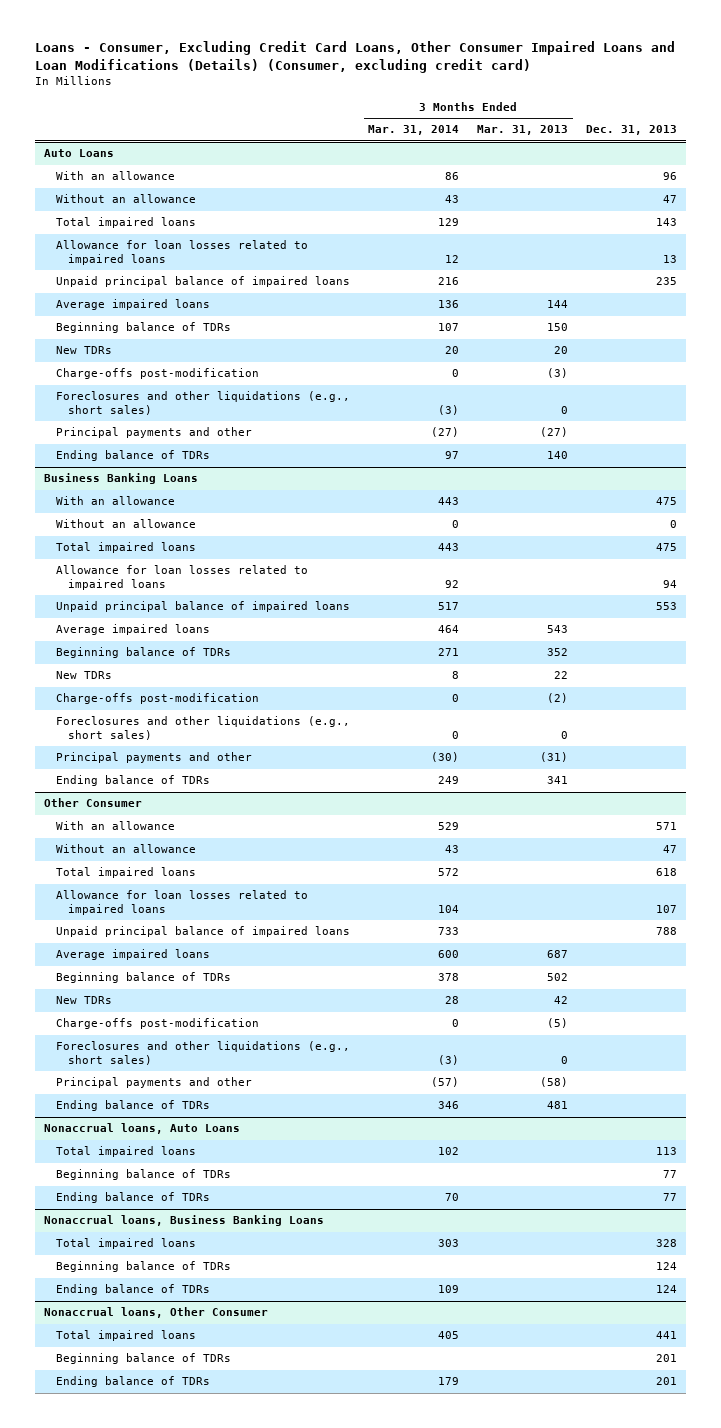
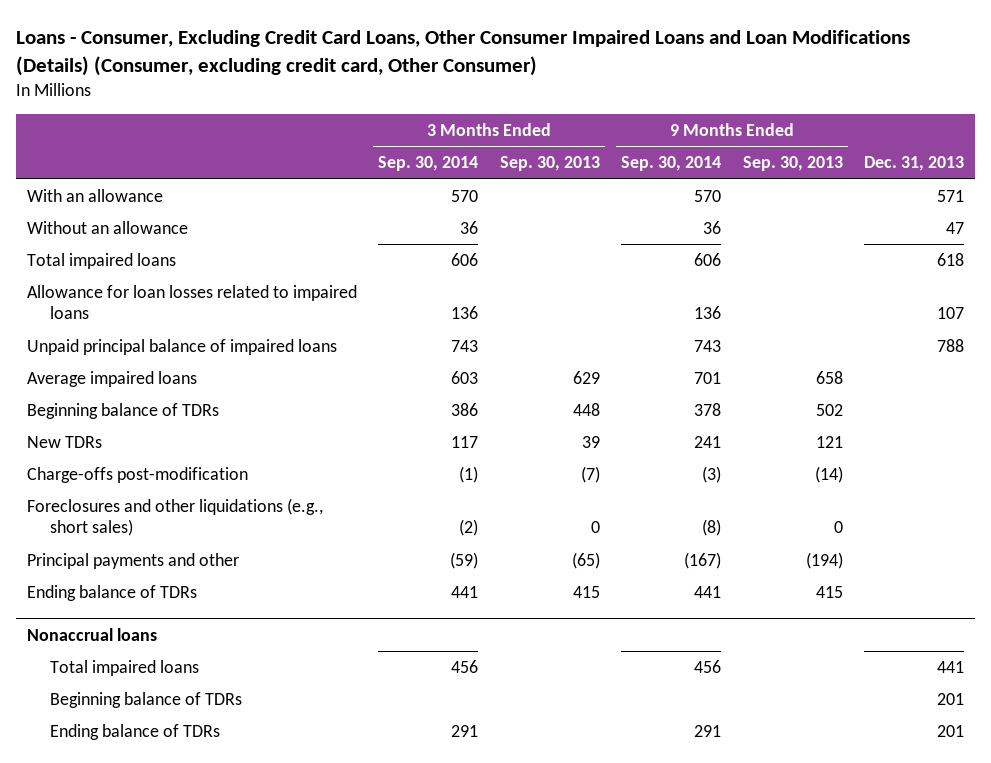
- Loans - Consumer, Excluding Credit Card Loans, Other Consumer Impaired Loans and Loan Modifications (Details) (Consumer, excluding credit card)
+ Loans - Consumer, Excluding Credit Card Loans, Other Consumer Impaired Loans and Loan Modifications (Details) (Consumer, excluding credit card, Other Consumer)
- | 3 Months Ended Mar. 31, 2014 | 3 Months Ended Mar. 31, 2013 | Dec. 31, 2013
+ | 3 Months Ended Sep. 30, 2014 | 3 Months Ended Sep. 30, 2013 | 9 Months Ended Sep. 30, 2014 | 9 Months Ended Sep. 30, 2013 | Dec. 31, 2013
- Auto Loans
- With an allowance | 86 | | 96
- Without an allowance | 43 | | 47
- Total impaired loans | 129 | | 143
- Allowance for loan losses related to impaired loans | 12 | | 13
- Unpaid principal balance of impaired loans | 216 | | 235
- Average impaired loans | 136 | 144 |
- Beginning balance of TDRs | 107 | 150 |
- New TDRs | 20 | 20 |
- Charge-offs post-modification | 0 | (3) |
- Foreclosures and other liquidations (e.g., short sales) | (3) | 0 |
- Principal payments and other | (27) | (27) |
- Ending balance of TDRs | 97 | 140 |
- Business Banking Loans
- With an allowance | 443 | | 475
- Without an allowance | 0 | | 0
- Total impaired loans | 443 | | 475
- Allowance for loan losses related to impaired loans | 92 | | 94
- Unpaid principal balance of impaired loans | 517 | | 553
- Average impaired loans | 464 | 543 |
- Beginning balance of TDRs | 271 | 352 |
- New TDRs | 8 | 22 |
- Charge-offs post-modification | 0 | (2) |
- Foreclosures and other liquidations (e.g., short sales) | 0 | 0 |
- Principal payments and other | (30) | (31) |
- Ending balance of TDRs | 249 | 341 |
- Other Consumer
- Nonaccrual loans, Auto Loans
- Total impaired loans | 102 | | 113
- Beginning balance of TDRs | | | 77
- Ending balance of TDRs | 70 | | 77
- Nonaccrual loans, Business Banking Loans
- Total impaired loans | 303 | | 328
- Beginning balance of TDRs | | | 124
- Ending balance of TDRs | 109 | | 124
- Nonaccrual loans, Other Consumer
+ Nonaccrual loans

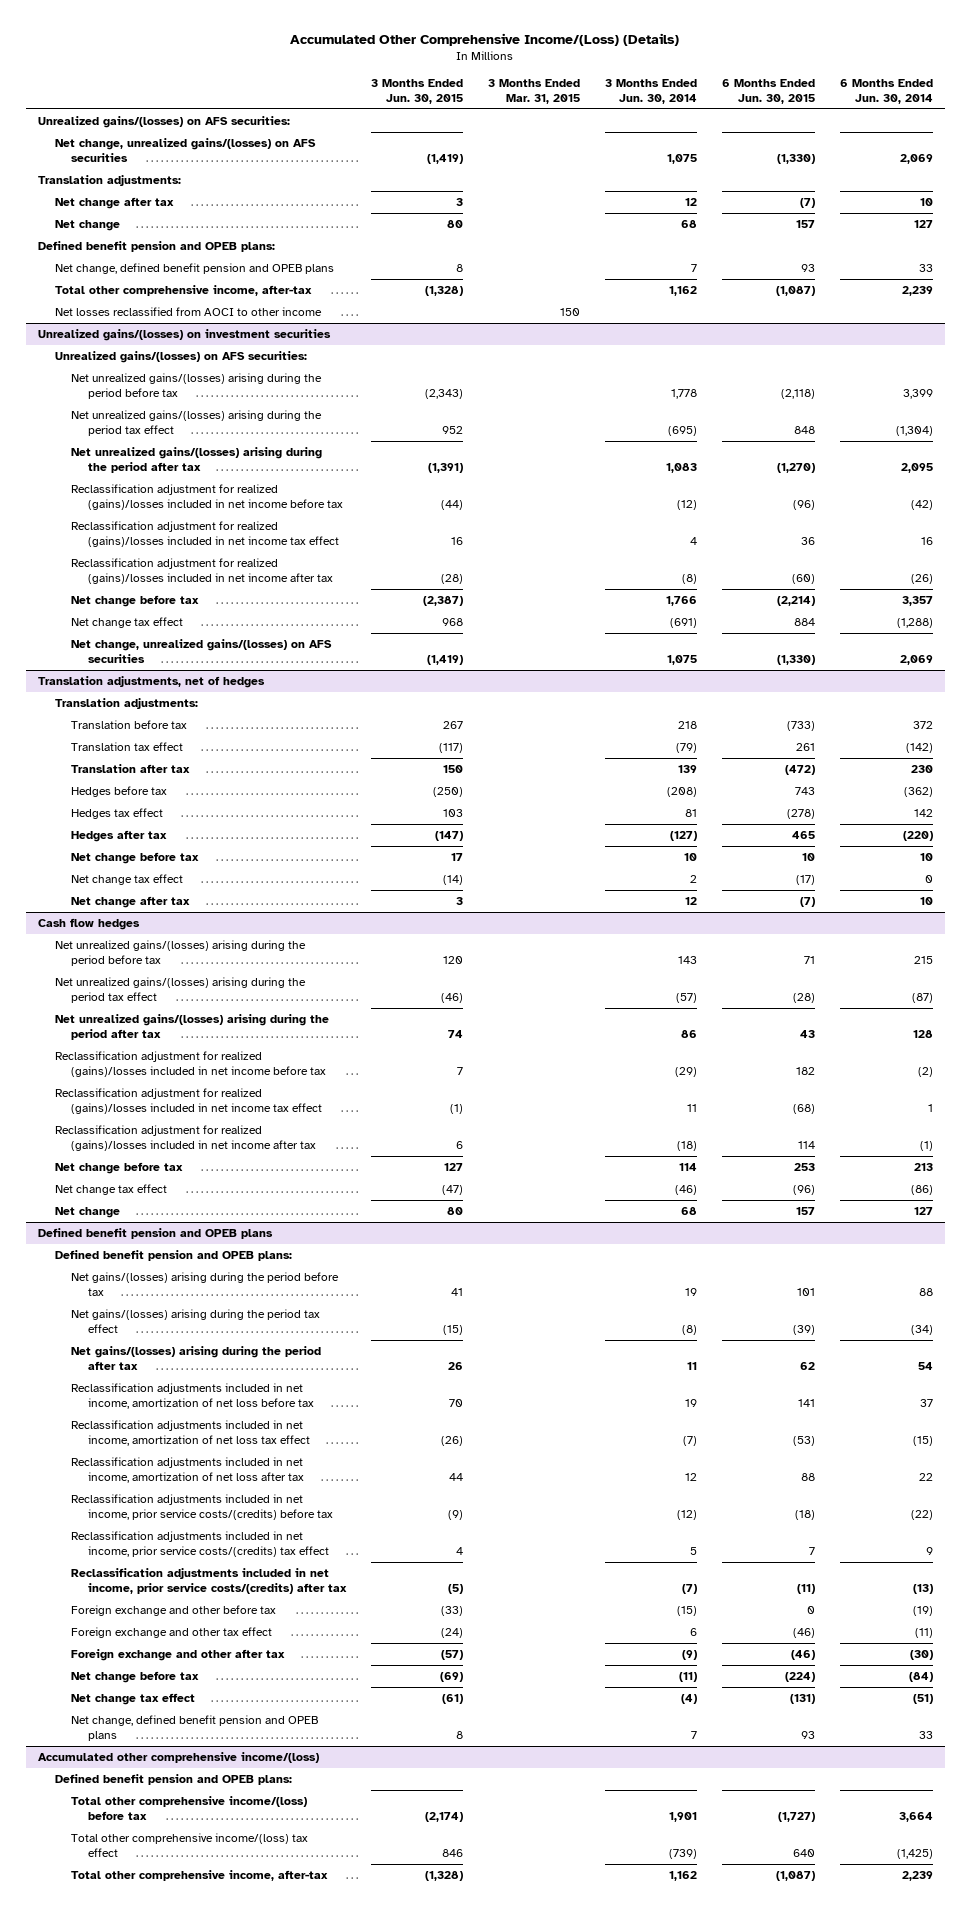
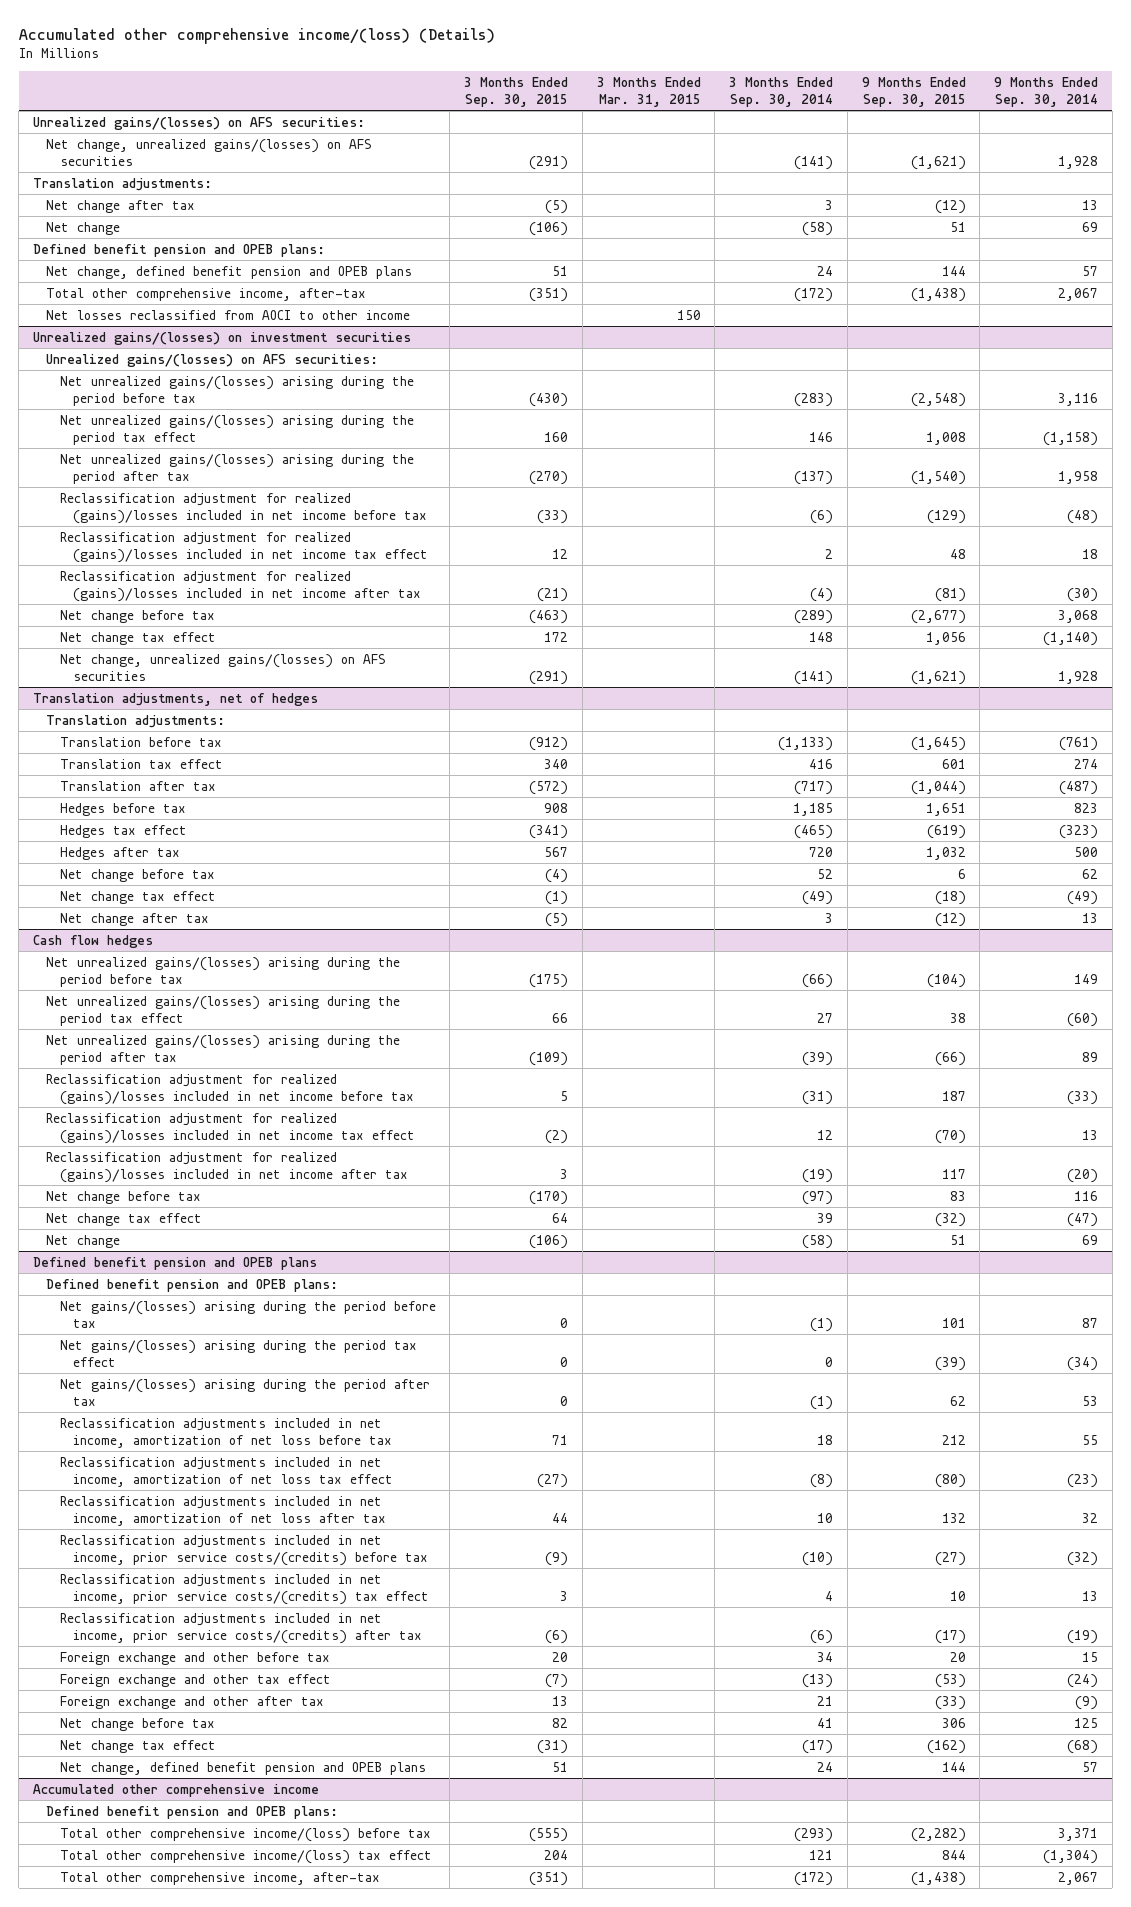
- Accumulated Other Comprehensive Income/(Loss) (Details)
+ Accumulated other comprehensive income/(loss) (Details)
- | 3 Months Ended Jun. 30, 2015 | 3 Months Ended Mar. 31, 2015 | 3 Months Ended Jun. 30, 2014 | 6 Months Ended Jun. 30, 2015 | 6 Months Ended Jun. 30, 2014
+ | 3 Months Ended Sep. 30, 2015 | 3 Months Ended Mar. 31, 2015 | 3 Months Ended Sep. 30, 2014 | 9 Months Ended Sep. 30, 2015 | 9 Months Ended Sep. 30, 2014
- Accumulated other comprehensive income/(loss)
+ Accumulated other comprehensive income

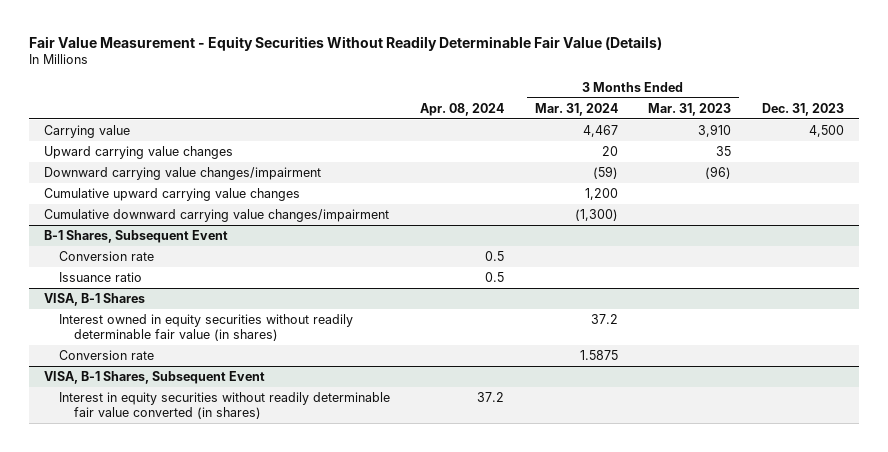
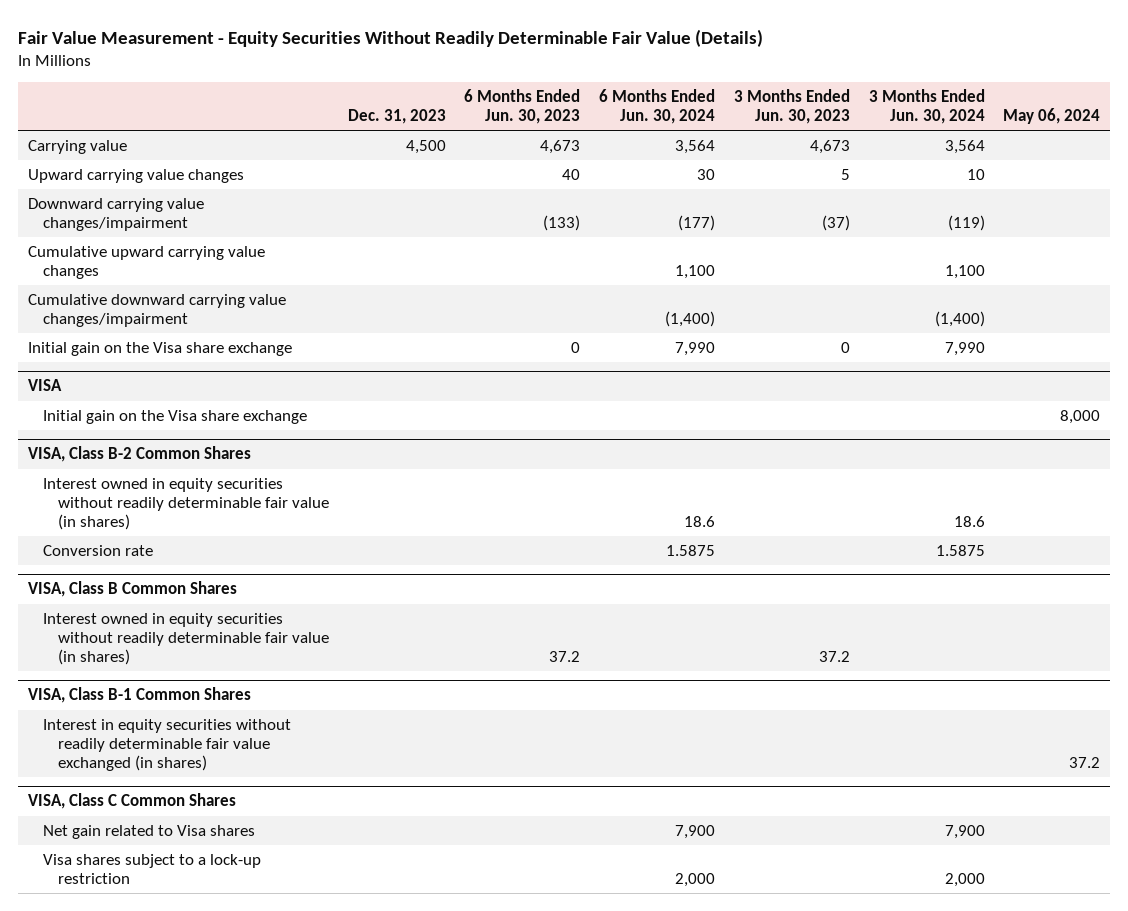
- | Apr. 08, 2024 | 3 Months Ended Mar. 31, 2024 | 3 Months Ended Mar. 31, 2023 | Dec. 31, 2023
+ | Dec. 31, 2023 | 6 Months Ended Jun. 30, 2023 | 6 Months Ended Jun. 30, 2024 | 3 Months Ended Jun. 30, 2023 | 3 Months Ended Jun. 30, 2024 | May 06, 2024
- B-1 Shares, Subsequent Event
- Conversion rate | 0.5 | | |
- Issuance ratio | 0.5 | | |
- VISA, B-1 Shares
- Interest owned in equity securities without readily determinable fair value (in shares) | | 37.2 | |
- Conversion rate | | 1.5875 | |
- VISA, B-1 Shares, Subsequent Event
- Interest in equity securities without readily determinable fair value converted (in shares) | 37.2 | | |
+ Initial gain on the Visa share exchange | | 0 | 7,990 | 0 | 7,990 |
+ VISA
+ Initial gain on the Visa share exchange | | | | | | 8,000
+ VISA, Class B-2 Common Shares
+ Interest owned in equity securities without readily determinable fair value (in shares) | | | 18.6 | | 18.6 |
+ Conversion rate | | | 1.5875 | | 1.5875 |
+ VISA, Class B Common Shares
+ Interest owned in equity securities without readily determinable fair value (in shares) | | 37.2 | | 37.2 | |
+ VISA, Class B-1 Common Shares
+ Interest in equity securities without readily determinable fair value exchanged (in shares) | | | | | | 37.2
+ VISA, Class C Common Shares
+ Net gain related to Visa shares | | | 7,900 | | 7,900 |
+ Visa shares subject to a lock-up restriction | | | 2,000 | | 2,000 |

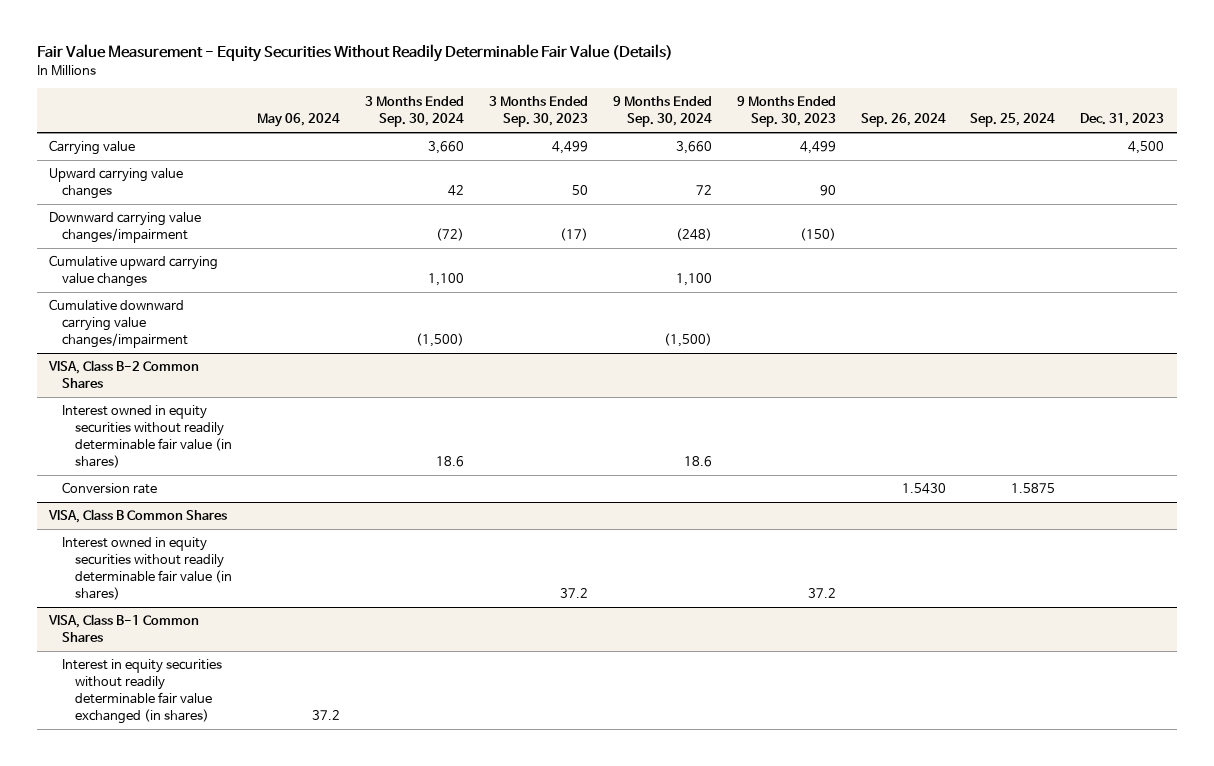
- | Dec. 31, 2023 | 6 Months Ended Jun. 30, 2023 | 6 Months Ended Jun. 30, 2024 | 3 Months Ended Jun. 30, 2023 | 3 Months Ended Jun. 30, 2024 | May 06, 2024
+ | May 06, 2024 | 3 Months Ended Sep. 30, 2024 | 3 Months Ended Sep. 30, 2023 | 9 Months Ended Sep. 30, 2024 | 9 Months Ended Sep. 30, 2023 | Sep. 26, 2024 | Sep. 25, 2024 | Dec. 31, 2023
- Initial gain on the Visa share exchange | | 0 | 7,990 | 0 | 7,990 |
- VISA
- Initial gain on the Visa share exchange | | | | | | 8,000
- VISA, Class C Common Shares
- Net gain related to Visa shares | | | 7,900 | | 7,900 |
- Visa shares subject to a lock-up restriction | | | 2,000 | | 2,000 |

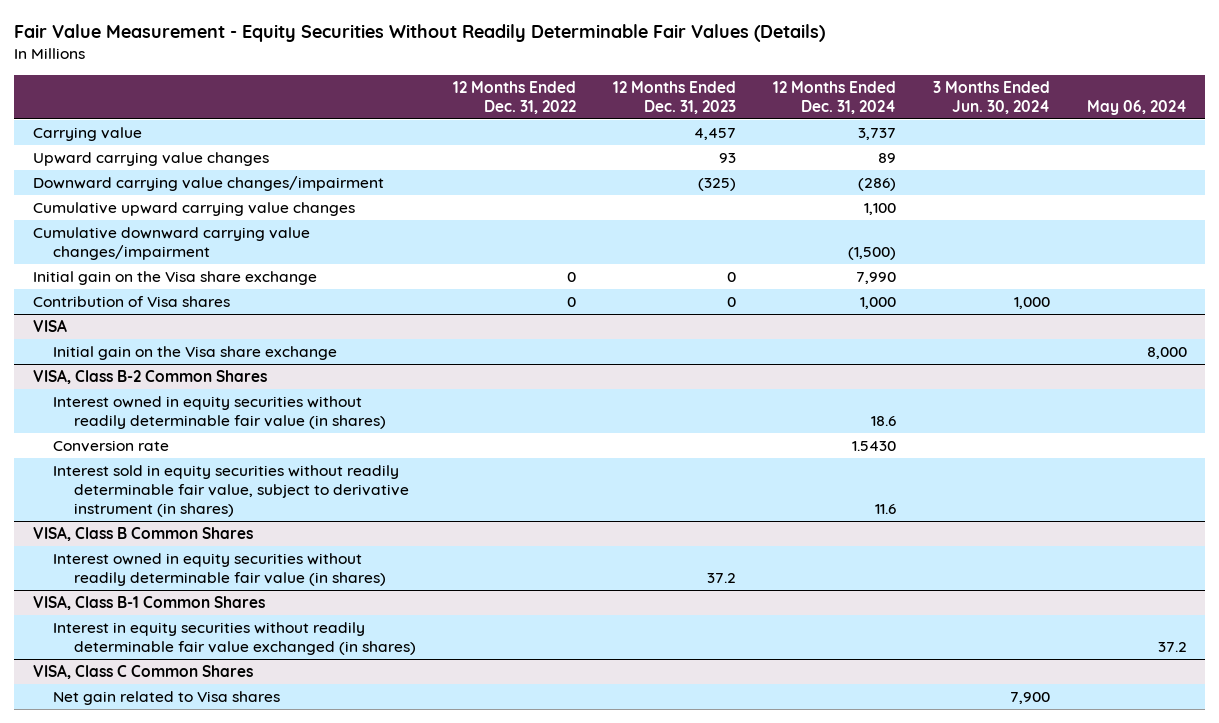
- Fair Value Measurement - Equity Securities Without Readily Determinable Fair Value (Details)
+ Fair Value Measurement - Equity Securities Without Readily Determinable Fair Values (Details)
- | May 06, 2024 | 3 Months Ended Sep. 30, 2024 | 3 Months Ended Sep. 30, 2023 | 9 Months Ended Sep. 30, 2024 | 9 Months Ended Sep. 30, 2023 | Sep. 26, 2024 | Sep. 25, 2024 | Dec. 31, 2023
+ | 12 Months Ended Dec. 31, 2022 | 12 Months Ended Dec. 31, 2023 | 12 Months Ended Dec. 31, 2024 | 3 Months Ended Jun. 30, 2024 | May 06, 2024
+ Initial gain on the Visa share exchange | 0 | 0 | 7,990 | |
+ Contribution of Visa shares | 0 | 0 | 1,000 | 1,000 |
+ VISA
+ Initial gain on the Visa share exchange | | | | | 8,000
@ VISA, Class B-2 Common Shares
+ Interest sold in equity securities without readily determinable fair value, subject to derivative instrument (in shares) | | | 11.6 | |
+ VISA, Class C Common Shares
+ Net gain related to Visa shares | | | | 7,900 |

